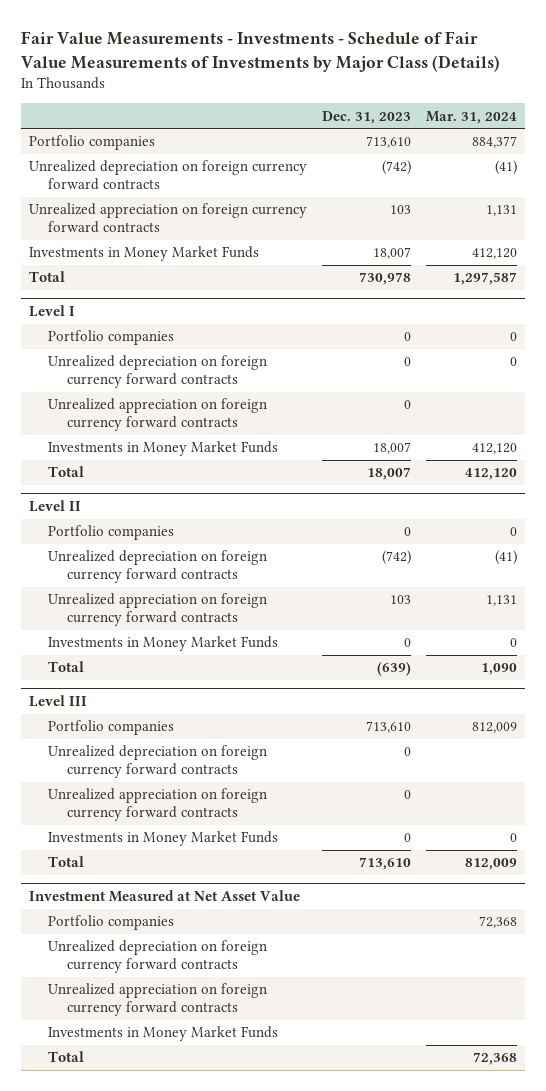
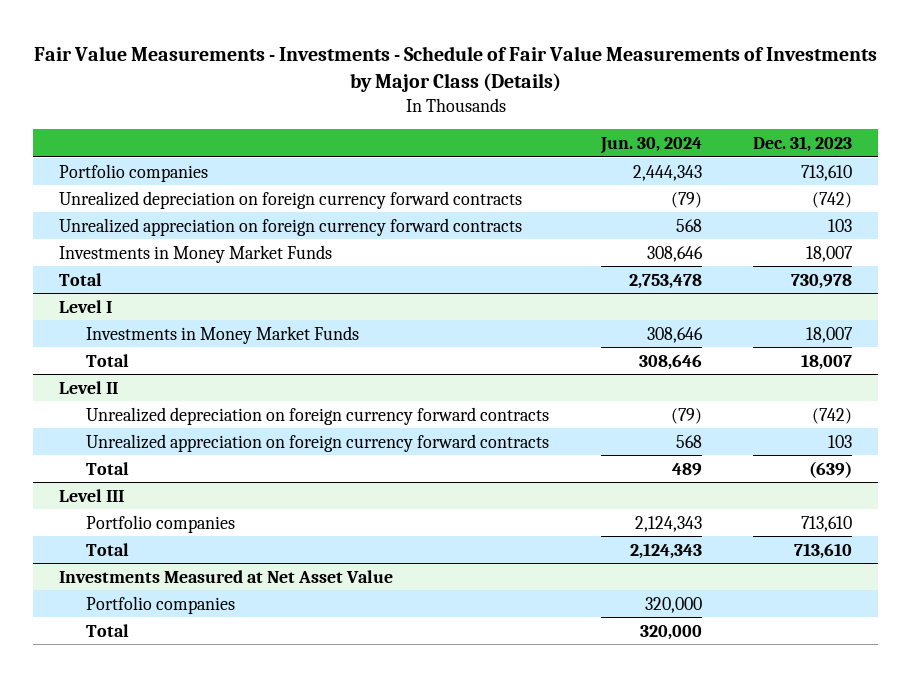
- | Dec. 31, 2023 | Mar. 31, 2024
+ | Jun. 30, 2024 | Dec. 31, 2023
@ Level I
- Portfolio companies | 0 | 0
- Unrealized depreciation on foreign currency forward contracts | 0 | 0
- Unrealized appreciation on foreign currency forward contracts | 0 |
@ Level II
- Portfolio companies | 0 | 0
- Investments in Money Market Funds | 0 | 0
@ Level III
- Unrealized depreciation on foreign currency forward contracts | 0 |
- Unrealized appreciation on foreign currency forward contracts | 0 |
- Investments in Money Market Funds | 0 | 0
- Investment Measured at Net Asset Value
+ Investments Measured at Net Asset Value
- Unrealized depreciation on foreign currency forward contracts
- Unrealized appreciation on foreign currency forward contracts
- Investments in Money Market Funds

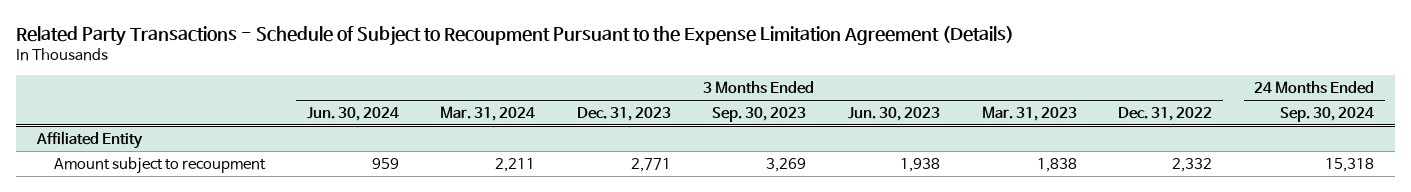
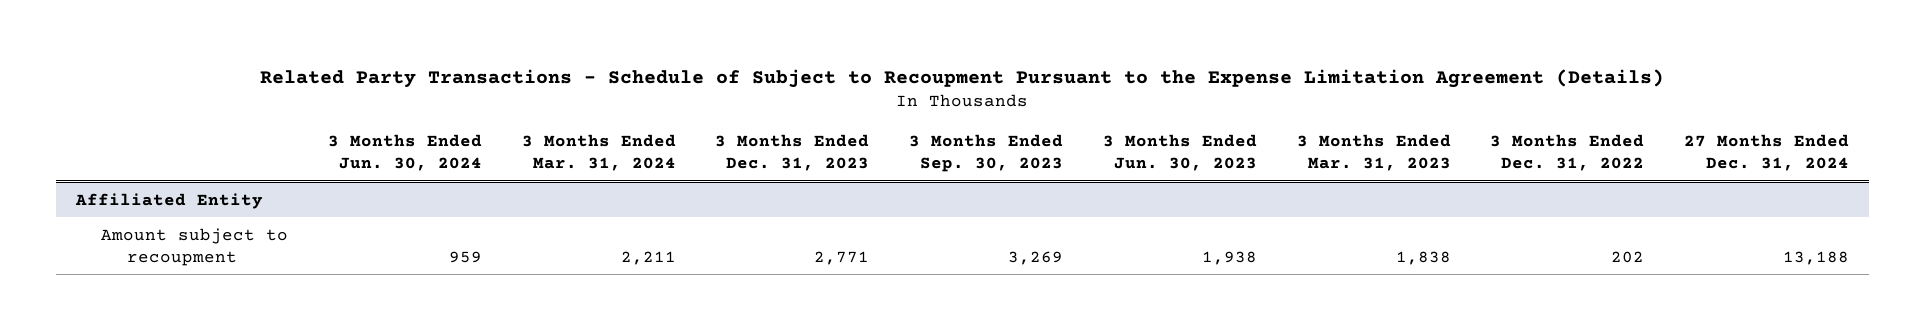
- | 3 Months Ended Jun. 30, 2024 | 3 Months Ended Mar. 31, 2024 | 3 Months Ended Dec. 31, 2023 | 3 Months Ended Sep. 30, 2023 | 3 Months Ended Jun. 30, 2023 | 3 Months Ended Mar. 31, 2023 | 3 Months Ended Dec. 31, 2022 | 24 Months Ended Sep. 30, 2024
+ | 3 Months Ended Jun. 30, 2024 | 3 Months Ended Mar. 31, 2024 | 3 Months Ended Dec. 31, 2023 | 3 Months Ended Sep. 30, 2023 | 3 Months Ended Jun. 30, 2023 | 3 Months Ended Mar. 31, 2023 | 3 Months Ended Dec. 31, 2022 | 27 Months Ended Dec. 31, 2024
@ Affiliated Entity
- Amount subject to recoupment | 959 | 2,211 | 2,771 | 3,269 | 1,938 | 1,838 | 2,332 | 15,318
+ Amount subject to recoupment | 959 | 2,211 | 2,771 | 3,269 | 1,938 | 1,838 | 202 | 13,188

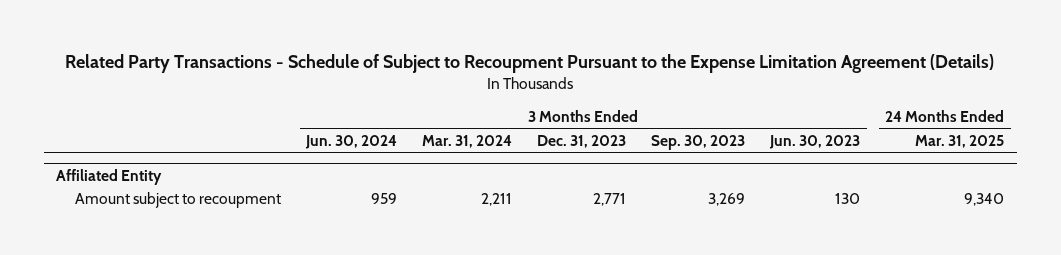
- | 3 Months Ended Jun. 30, 2024 | 3 Months Ended Mar. 31, 2024 | 3 Months Ended Dec. 31, 2023 | 3 Months Ended Sep. 30, 2023 | 3 Months Ended Jun. 30, 2023 | 3 Months Ended Mar. 31, 2023 | 3 Months Ended Dec. 31, 2022 | 27 Months Ended Dec. 31, 2024
+ | 3 Months Ended Jun. 30, 2024 | 3 Months Ended Mar. 31, 2024 | 3 Months Ended Dec. 31, 2023 | 3 Months Ended Sep. 30, 2023 | 3 Months Ended Jun. 30, 2023 | 24 Months Ended Mar. 31, 2025
@ Affiliated Entity
- Amount subject to recoupment | 959 | 2,211 | 2,771 | 3,269 | 1,938 | 1,838 | 202 | 13,188
+ Amount subject to recoupment | 959 | 2,211 | 2,771 | 3,269 | 130 | 9,340

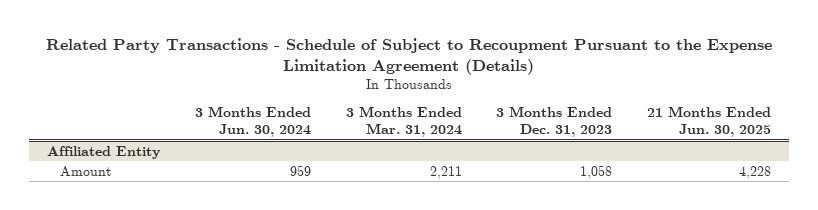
- | 3 Months Ended Jun. 30, 2024 | 3 Months Ended Mar. 31, 2024 | 3 Months Ended Dec. 31, 2023 | 3 Months Ended Sep. 30, 2023 | 3 Months Ended Jun. 30, 2023 | 24 Months Ended Mar. 31, 2025
+ | 3 Months Ended Jun. 30, 2024 | 3 Months Ended Mar. 31, 2024 | 3 Months Ended Dec. 31, 2023 | 21 Months Ended Jun. 30, 2025
@ Affiliated Entity
- Amount subject to recoupment | 959 | 2,211 | 2,771 | 3,269 | 130 | 9,340
+ Amount | 959 | 2,211 | 1,058 | 4,228

